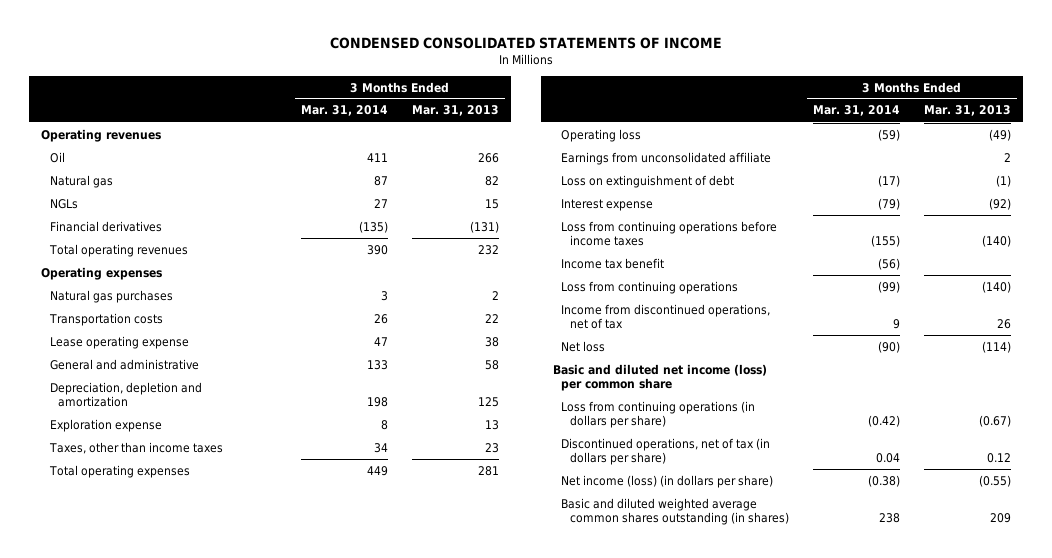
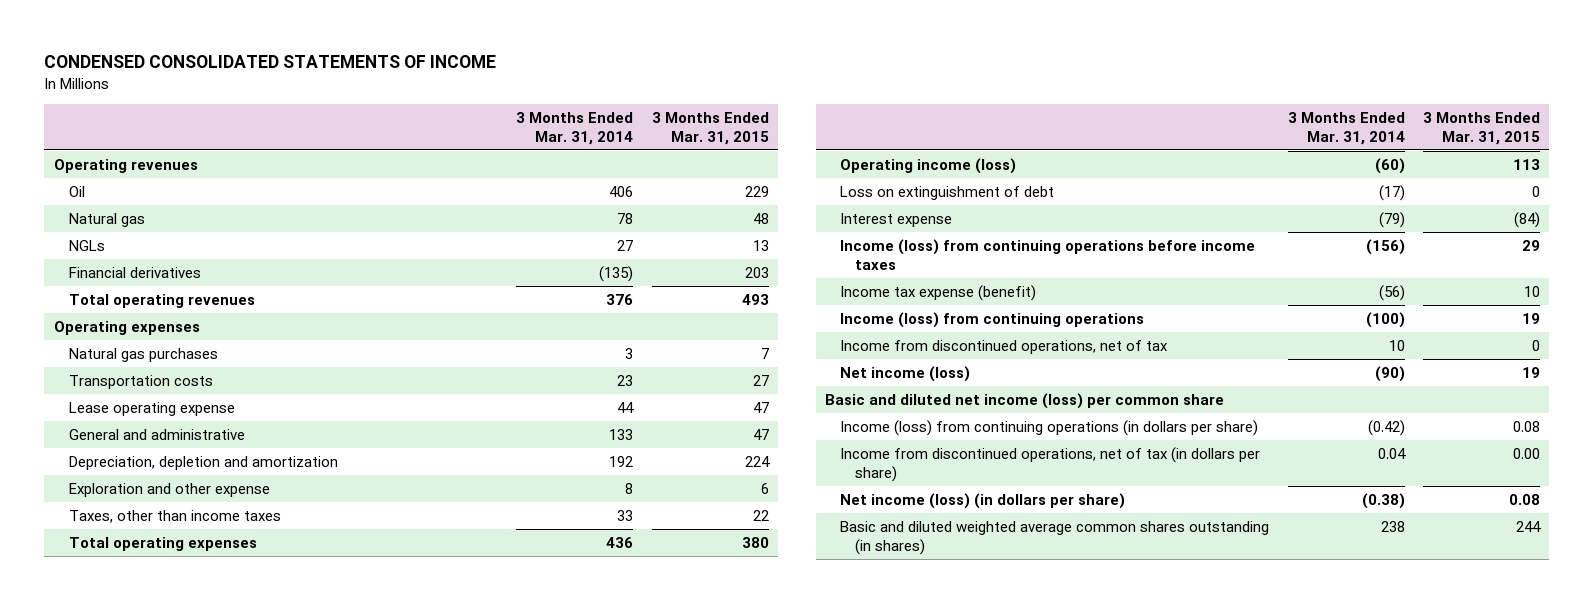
- | 3 Months Ended Mar. 31, 2014 | 3 Months Ended Mar. 31, 2013
+ | 3 Months Ended Mar. 31, 2014 | 3 Months Ended Mar. 31, 2015
- Oil | 411 | 266
- Natural gas | 87 | 82
+ Oil | 406 | 229
+ Natural gas | 78 | 48
- Total operating revenues | 390 | 232
+ Total operating revenues | 376 | 493
- Transportation costs | 26 | 22
- Lease operating expense | 47 | 38
+ Transportation costs | 23 | 27
+ Lease operating expense | 44 | 47
- Depreciation, depletion and amortization | 198 | 125
- Exploration expense | 8 | 13
- Taxes, other than income taxes | 34 | 23
- Total operating expenses | 449 | 281
- Operating loss | (59) | (49)
- Earnings from unconsolidated affiliate | | 2
+ Depreciation, depletion and amortization | 192 | 224
+ Exploration and other expense | 8 | 6
+ Taxes, other than income taxes | 33 | 22
+ Total operating expenses | 436 | 380
+ Operating income (loss) | (60) | 113
- Loss from continuing operations before income taxes | (155) | (140)
- Income tax benefit | (56) |
- Loss from continuing operations | (99) | (140)
- Income from discontinued operations, net of tax | 9 | 26
- Net loss | (90) | (114)
+ Income (loss) from continuing operations before income taxes | (156) | 29
+ Income tax expense (benefit) | (56) | 10
+ Income (loss) from continuing operations | (100) | 19
+ Income from discontinued operations, net of tax | 10 | 0
+ Net income (loss) | (90) | 19
- Loss from continuing operations (in dollars per share) | (0.42) | (0.67)
- Discontinued operations, net of tax (in dollars per share) | 0.04 | 0.12
+ Income (loss) from continuing operations (in dollars per share) | (0.42) | 0.08
+ Income from discontinued operations, net of tax (in dollars per share) | 0.04 | 0.00

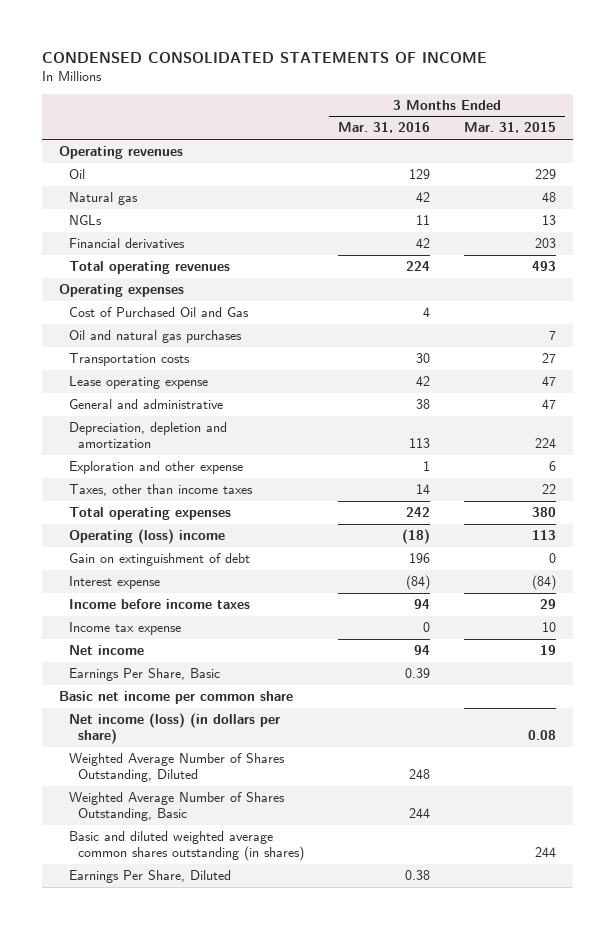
- | 3 Months Ended Mar. 31, 2014 | 3 Months Ended Mar. 31, 2015
+ | 3 Months Ended Mar. 31, 2016 | 3 Months Ended Mar. 31, 2015
- Natural gas purchases | 3 | 7
+ Cost of Purchased Oil and Gas | 4 |
+ Oil and natural gas purchases | | 7
- Operating income (loss) | (60) | 113
- Loss on extinguishment of debt | (17) | 0
+ Operating (loss) income | (18) | 113
+ Gain on extinguishment of debt | 196 | 0
- Income (loss) from continuing operations before income taxes | (156) | 29
- Income tax expense (benefit) | (56) | 10
- Income (loss) from continuing operations | (100) | 19
- Income from discontinued operations, net of tax | 10 | 0
- Net income (loss) | (90) | 19
- Basic and diluted net income (loss) per common share
- Income (loss) from continuing operations (in dollars per share) | (0.42) | 0.08
- Income from discontinued operations, net of tax (in dollars per share) | 0.04 | 0.00
+ Income before income taxes | 94 | 29
+ Income tax expense | 0 | 10
+ Net income | 94 | 19
+ Earnings Per Share, Basic | 0.39 |
+ Basic net income per common share
+ Weighted Average Number of Shares Outstanding, Diluted | 248 |
+ Weighted Average Number of Shares Outstanding, Basic | 244 |
+ Earnings Per Share, Diluted | 0.38 |

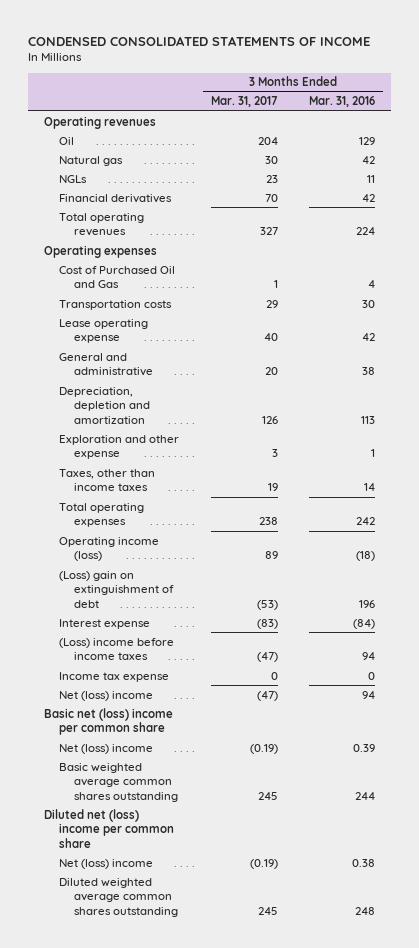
- | 3 Months Ended Mar. 31, 2016 | 3 Months Ended Mar. 31, 2015
+ | 3 Months Ended Mar. 31, 2017 | 3 Months Ended Mar. 31, 2016
- Oil and natural gas purchases | | 7
- Operating (loss) income | (18) | 113
- Gain on extinguishment of debt | 196 | 0
+ Operating income (loss) | 89 | (18)
+ (Loss) gain on extinguishment of debt | (53) | 196
- Income before income taxes | 94 | 29
+ (Loss) income before income taxes | (47) | 94
- Net income | 94 | 19
- Earnings Per Share, Basic | 0.39 |
- Basic net income per common share
- Net income (loss) (in dollars per share) | | 0.08
- Weighted Average Number of Shares Outstanding, Diluted | 248 |
- Weighted Average Number of Shares Outstanding, Basic | 244 |
- Basic and diluted weighted average common shares outstanding (in shares) | | 244
- Earnings Per Share, Diluted | 0.38 |
+ Net (loss) income | (47) | 94
+ Basic net (loss) income per common share
+ Net (loss) income | (0.19) | 0.39
+ Basic weighted average common shares outstanding | 245 | 244
+ Diluted net (loss) income per common share
+ Net (loss) income | (0.19) | 0.38
+ Diluted weighted average common shares outstanding | 245 | 248

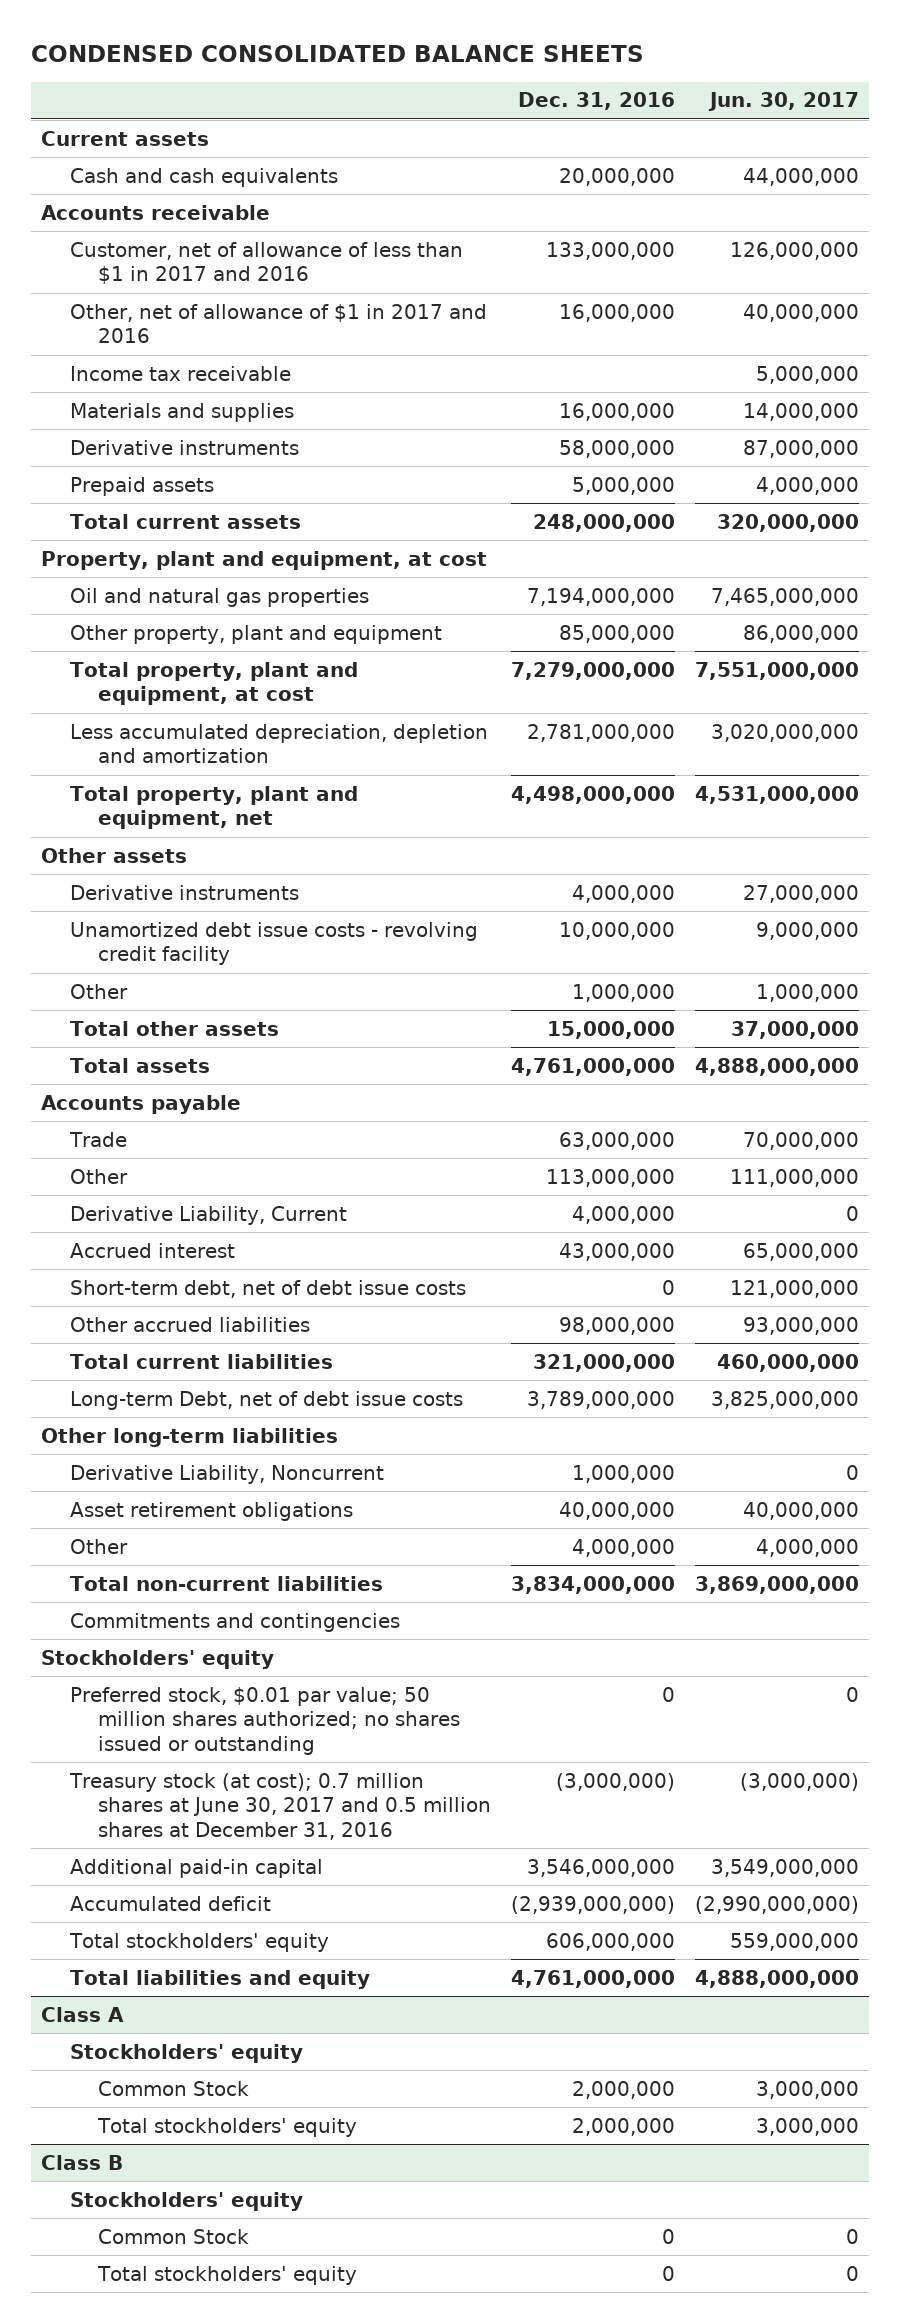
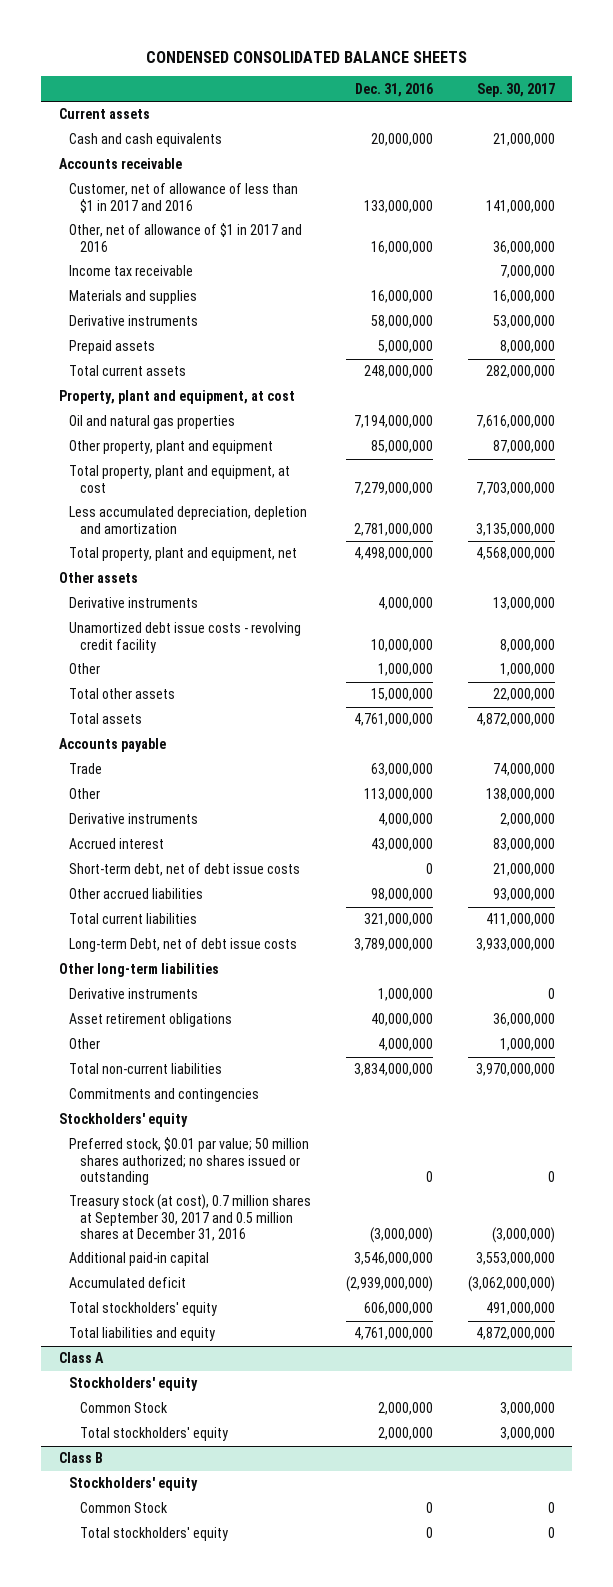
- | Dec. 31, 2016 | Jun. 30, 2017
+ | Dec. 31, 2016 | Sep. 30, 2017
- Derivative Liability, Current | 4,000,000 | 0
+ Derivative instruments | 4,000,000 | 2,000,000
- Derivative Liability, Noncurrent | 1,000,000 | 0
+ Derivative instruments | 1,000,000 | 0
- Treasury stock (at cost); 0.7 million shares at June 30, 2017 and 0.5 million shares at December 31, 2016 | (3,000,000) | (3,000,000)
+ Treasury stock (at cost), 0.7 million shares at September 30, 2017 and 0.5 million shares at December 31, 2016 | (3,000,000) | (3,000,000)

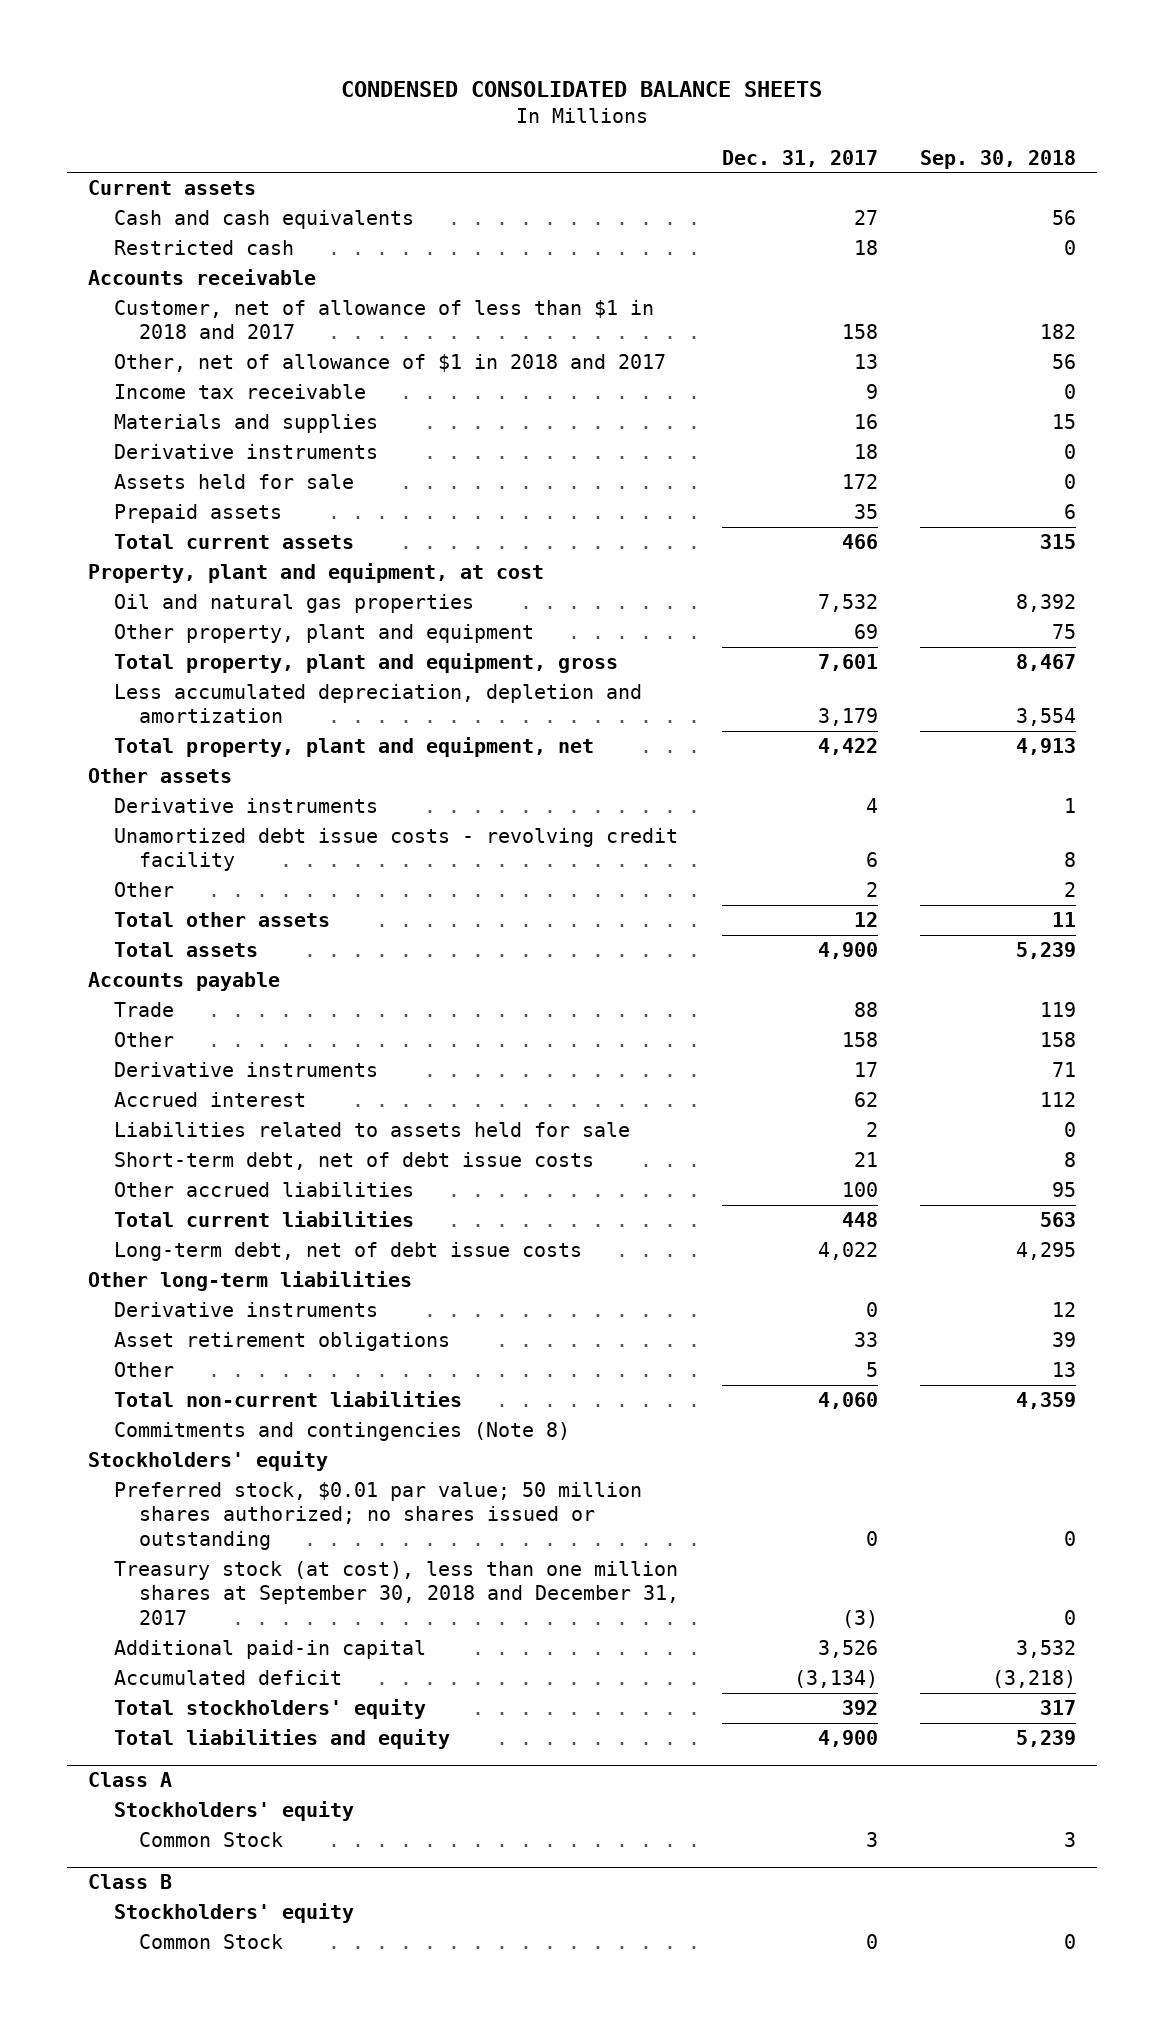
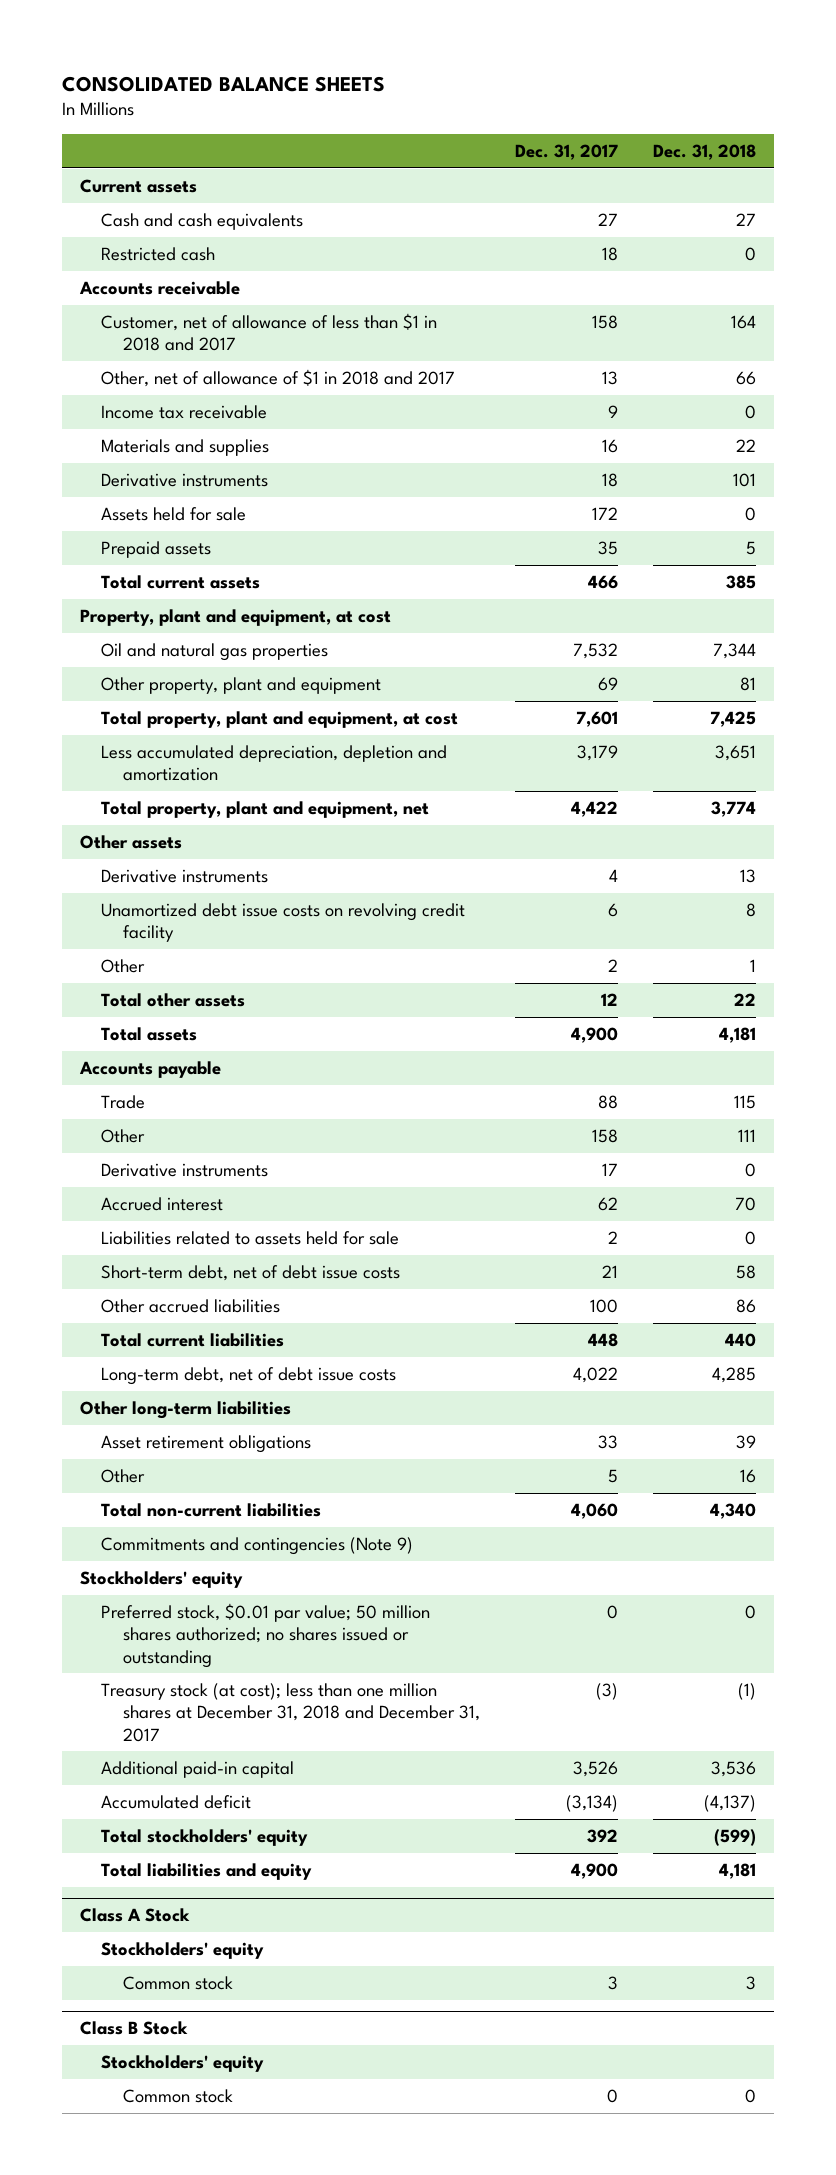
- CONDENSED CONSOLIDATED BALANCE SHEETS
+ CONSOLIDATED BALANCE SHEETS
- | Dec. 31, 2017 | Sep. 30, 2018
+ | Dec. 31, 2017 | Dec. 31, 2018
- Total property, plant and equipment, gross | 7,601 | 8,467
+ Total property, plant and equipment, at cost | 7,601 | 7,425
- Unamortized debt issue costs - revolving credit facility | 6 | 8
+ Unamortized debt issue costs on revolving credit facility | 6 | 8
- Derivative instruments | 0 | 12
- Commitments and contingencies (Note 8)
+ Commitments and contingencies (Note 9)
- Treasury stock (at cost), less than one million shares at September 30, 2018 and December 31, 2017 | (3) | 0
+ Treasury stock (at cost); less than one million shares at December 31, 2018 and December 31, 2017 | (3) | (1)
- Class A
+ Class A Stock
- Common Stock | 3 | 3
- Class B
+ Common stock | 3 | 3
+ Class B Stock
- Common Stock | 0 | 0
+ Common stock | 0 | 0

